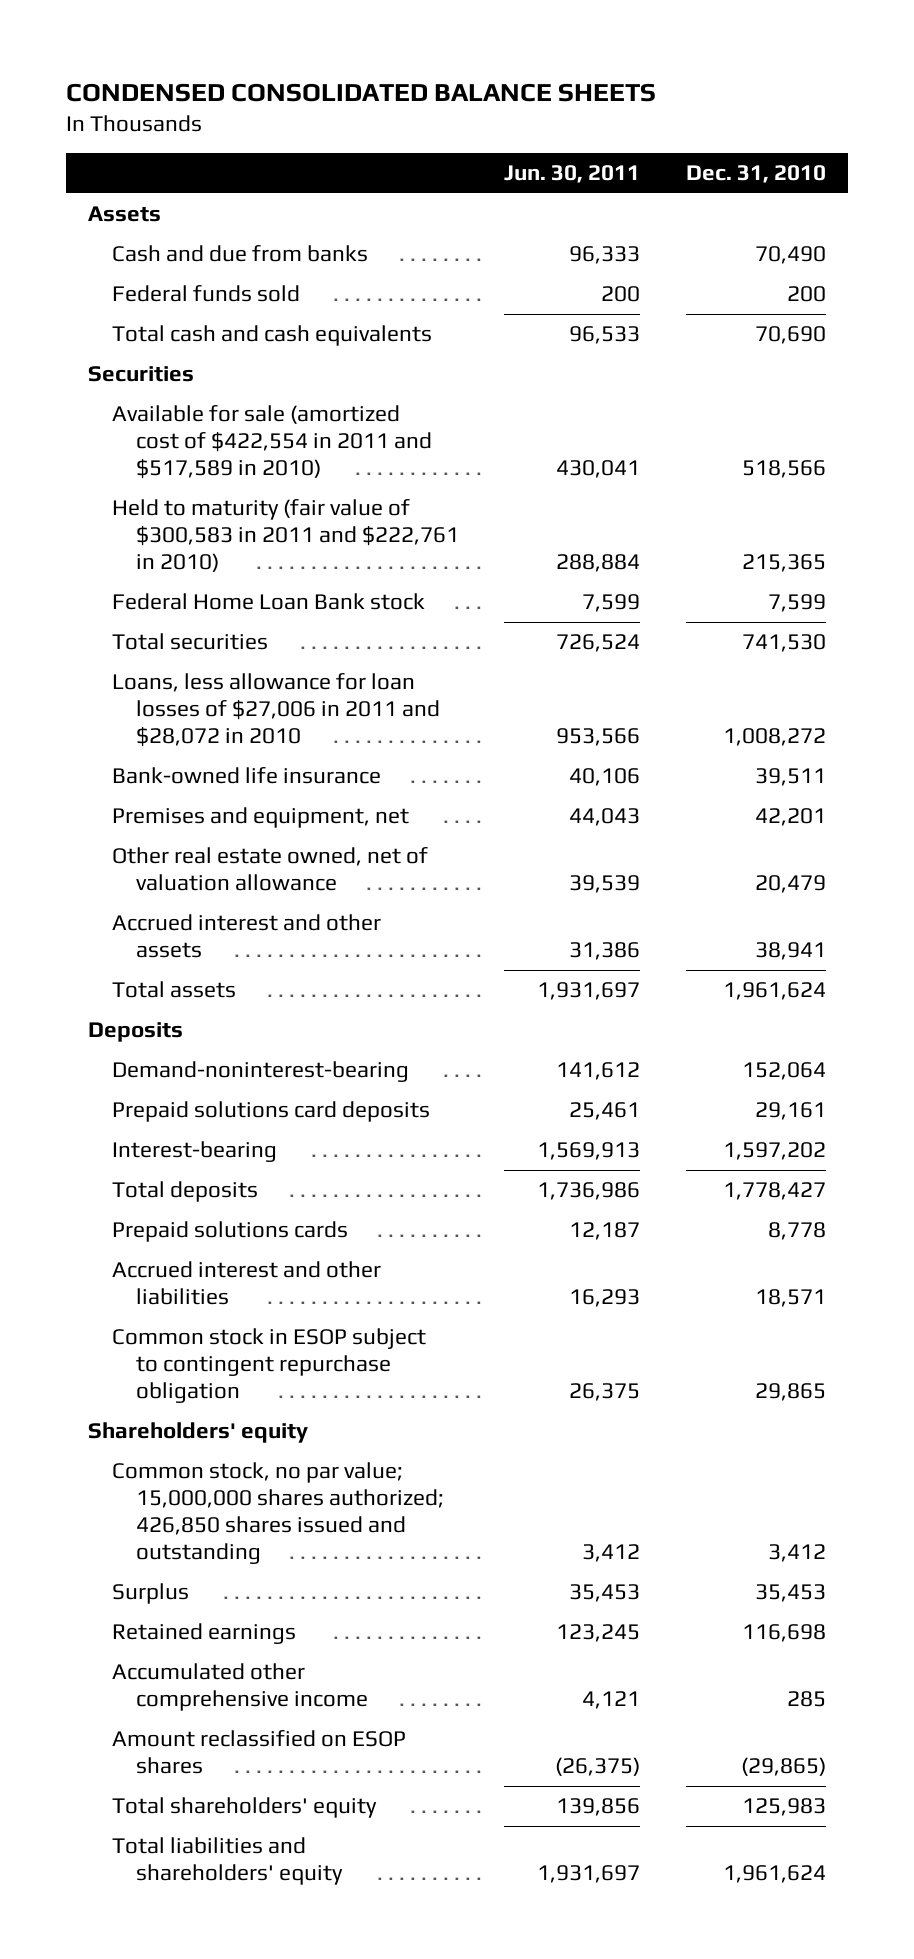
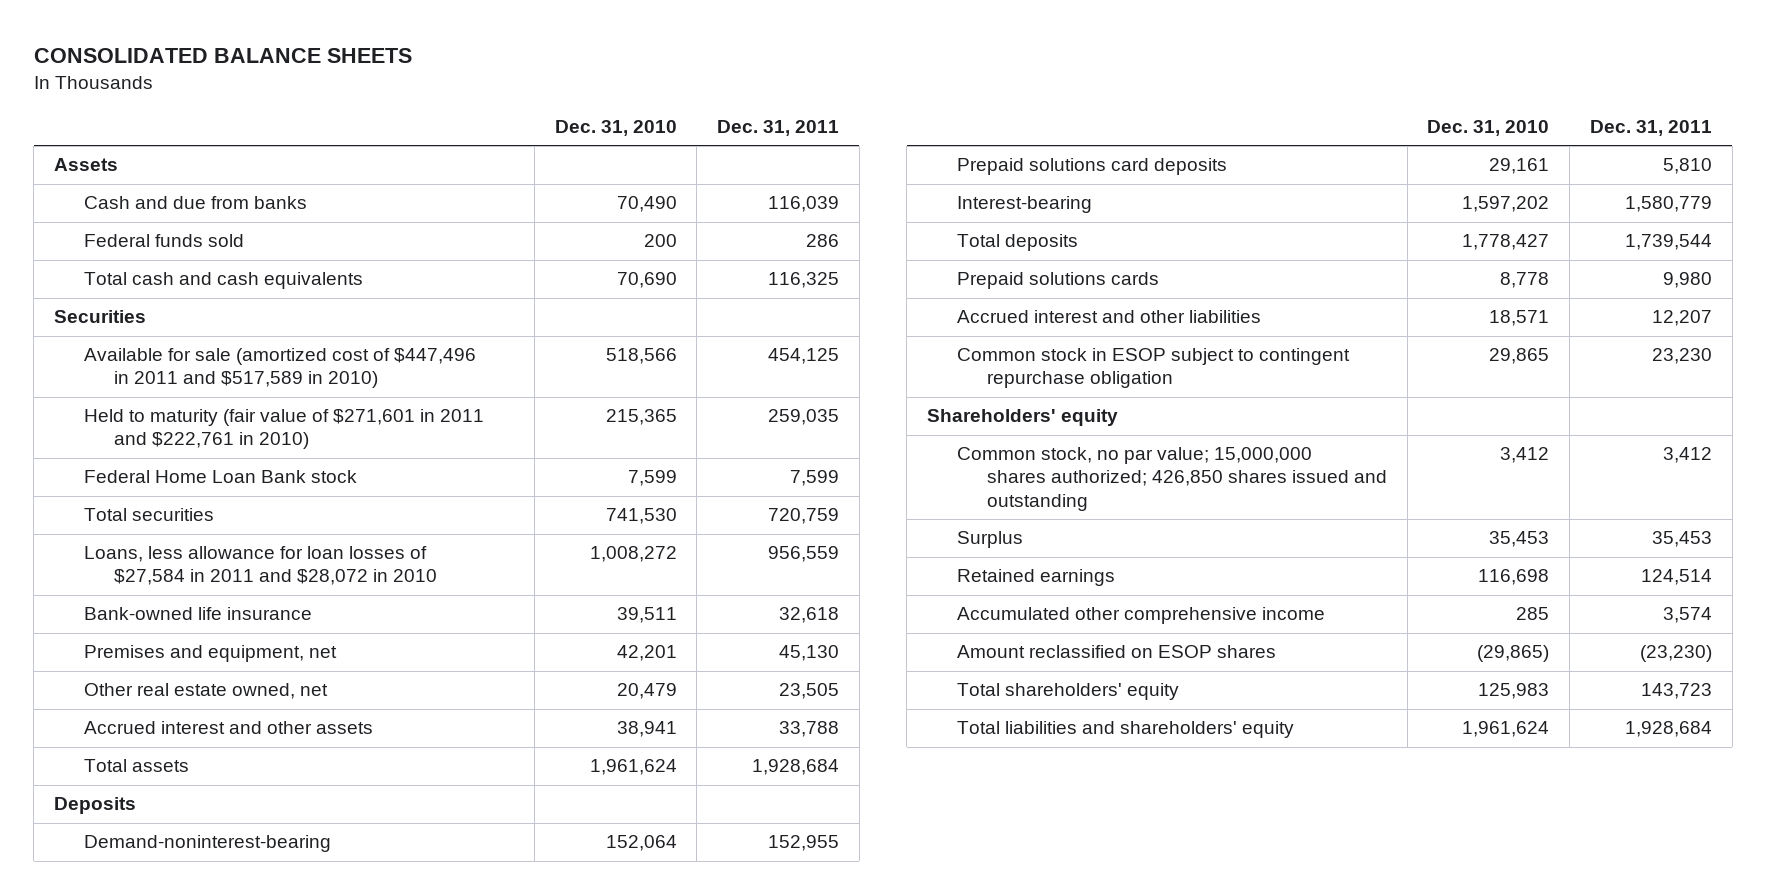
- CONDENSED CONSOLIDATED BALANCE SHEETS
+ CONSOLIDATED BALANCE SHEETS
- | Jun. 30, 2011 | Dec. 31, 2010
+ | Dec. 31, 2010 | Dec. 31, 2011
- Available for sale (amortized cost of $422,554 in 2011 and $517,589 in 2010) | 430,041 | 518,566
- Held to maturity (fair value of $300,583 in 2011 and $222,761 in 2010) | 288,884 | 215,365
+ Available for sale (amortized cost of $447,496 in 2011 and $517,589 in 2010) | 518,566 | 454,125
+ Held to maturity (fair value of $271,601 in 2011 and $222,761 in 2010) | 215,365 | 259,035
- Loans, less allowance for loan losses of $27,006 in 2011 and $28,072 in 2010 | 953,566 | 1,008,272
+ Loans, less allowance for loan losses of $27,584 in 2011 and $28,072 in 2010 | 1,008,272 | 956,559
- Other real estate owned, net of valuation allowance | 39,539 | 20,479
+ Other real estate owned, net | 20,479 | 23,505

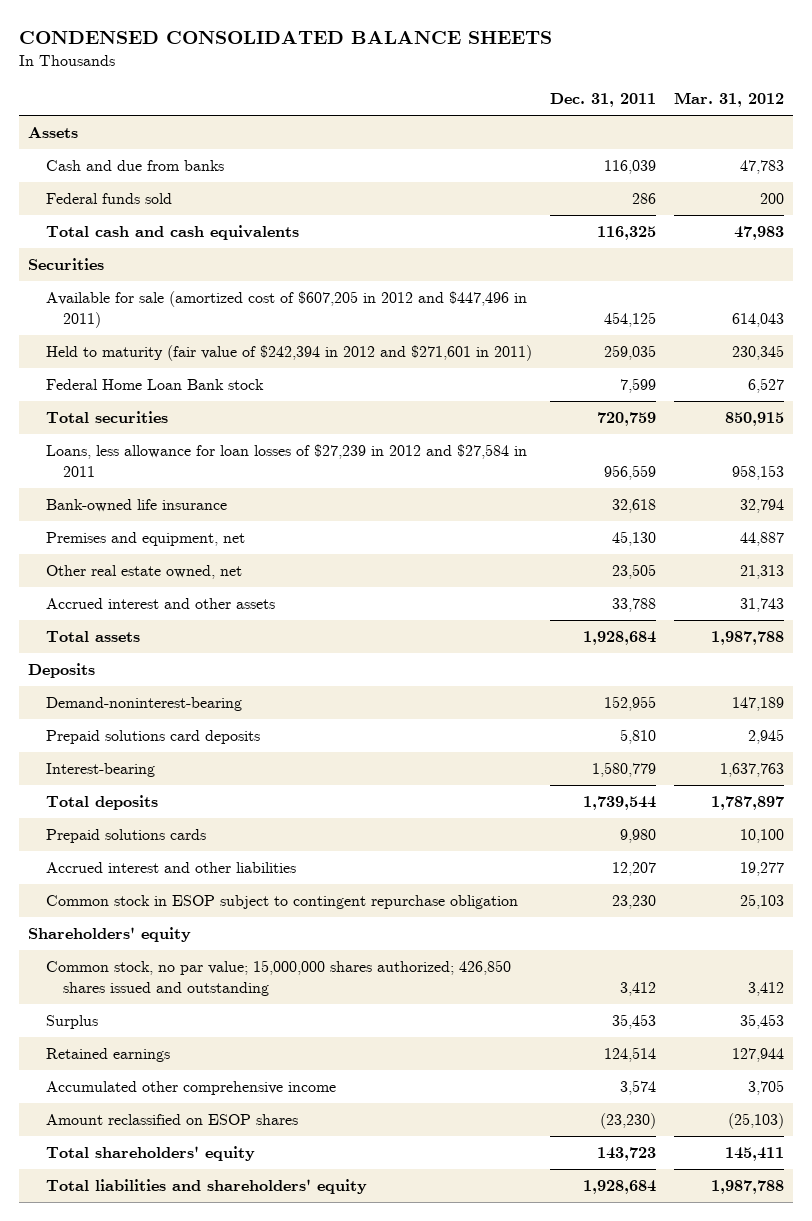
- CONSOLIDATED BALANCE SHEETS
+ CONDENSED CONSOLIDATED BALANCE SHEETS
- | Dec. 31, 2010 | Dec. 31, 2011
+ | Dec. 31, 2011 | Mar. 31, 2012
- Available for sale (amortized cost of $447,496 in 2011 and $517,589 in 2010) | 518,566 | 454,125
- Held to maturity (fair value of $271,601 in 2011 and $222,761 in 2010) | 215,365 | 259,035
+ Available for sale (amortized cost of $607,205 in 2012 and $447,496 in 2011) | 454,125 | 614,043
+ Held to maturity (fair value of $242,394 in 2012 and $271,601 in 2011) | 259,035 | 230,345
- Loans, less allowance for loan losses of $27,584 in 2011 and $28,072 in 2010 | 1,008,272 | 956,559
+ Loans, less allowance for loan losses of $27,239 in 2012 and $27,584 in 2011 | 956,559 | 958,153

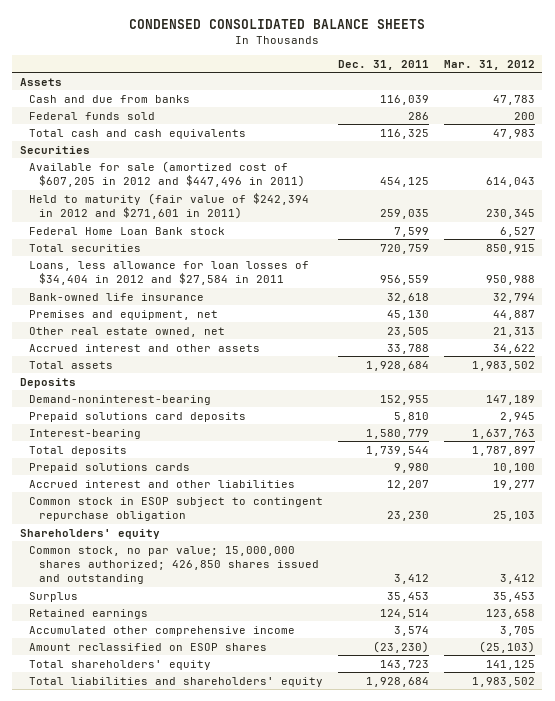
- Loans, less allowance for loan losses of $27,239 in 2012 and $27,584 in 2011 | 956,559 | 958,153
+ Loans, less allowance for loan losses of $34,404 in 2012 and $27,584 in 2011 | 956,559 | 950,988
- Accrued interest and other assets | 33,788 | 31,743
- Total assets | 1,928,684 | 1,987,788
+ Accrued interest and other assets | 33,788 | 34,622
+ Total assets | 1,928,684 | 1,983,502
- Retained earnings | 124,514 | 127,944
+ Retained earnings | 124,514 | 123,658
- Total shareholders' equity | 143,723 | 145,411
- Total liabilities and shareholders' equity | 1,928,684 | 1,987,788
+ Total shareholders' equity | 143,723 | 141,125
+ Total liabilities and shareholders' equity | 1,928,684 | 1,983,502

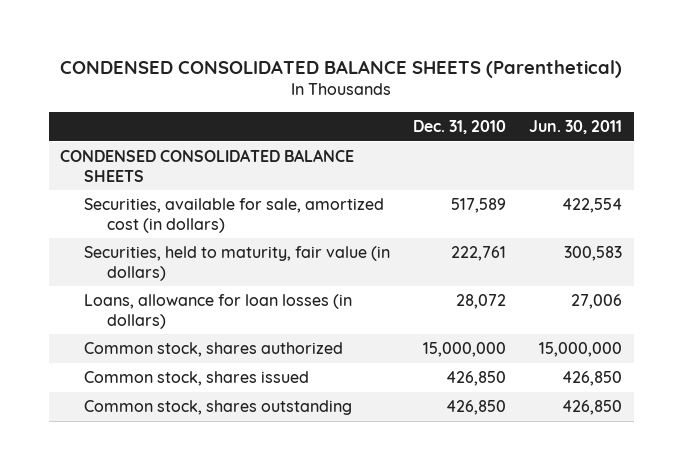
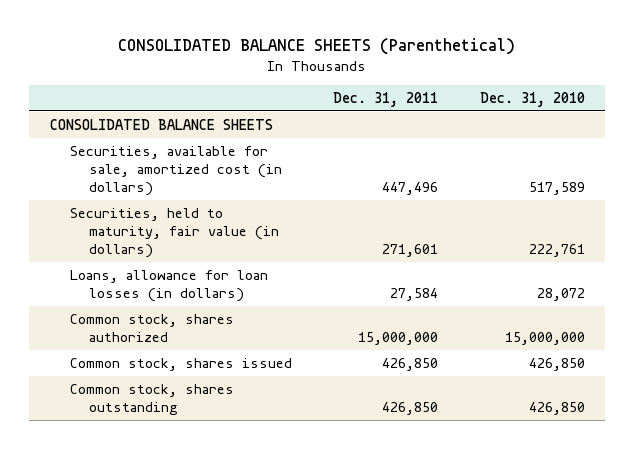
- CONDENSED CONSOLIDATED BALANCE SHEETS (Parenthetical)
+ CONSOLIDATED BALANCE SHEETS (Parenthetical)
- | Dec. 31, 2010 | Jun. 30, 2011
+ | Dec. 31, 2011 | Dec. 31, 2010
- CONDENSED CONSOLIDATED BALANCE SHEETS
+ CONSOLIDATED BALANCE SHEETS

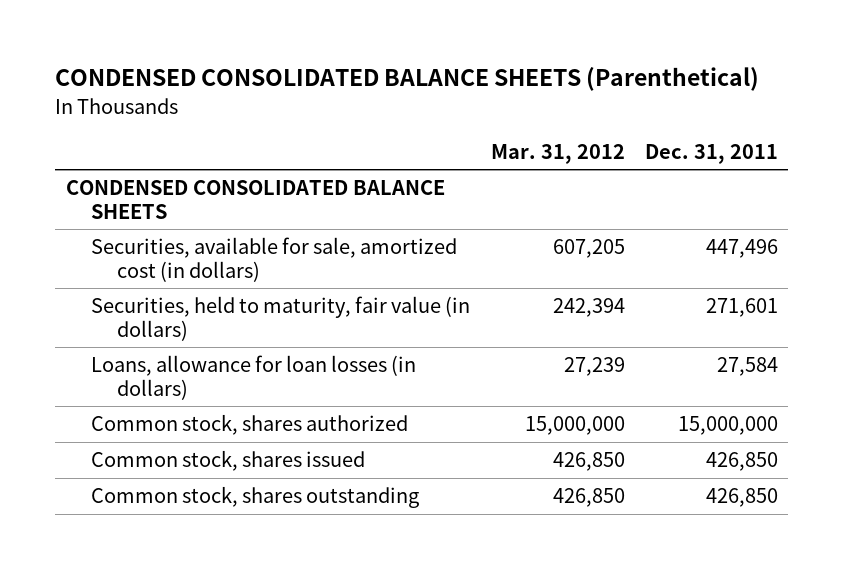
- CONSOLIDATED BALANCE SHEETS (Parenthetical)
+ CONDENSED CONSOLIDATED BALANCE SHEETS (Parenthetical)
- | Dec. 31, 2011 | Dec. 31, 2010
+ | Mar. 31, 2012 | Dec. 31, 2011
- CONSOLIDATED BALANCE SHEETS
+ CONDENSED CONSOLIDATED BALANCE SHEETS

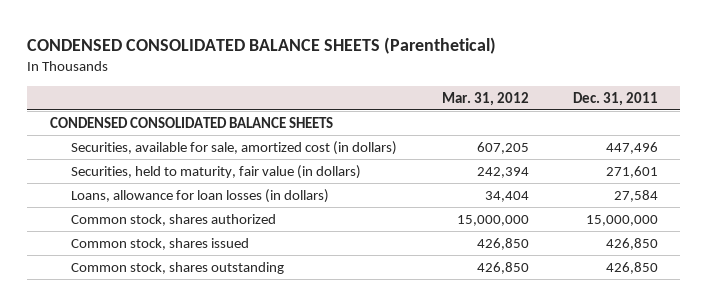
- Loans, allowance for loan losses (in dollars) | 27,239 | 27,584
+ Loans, allowance for loan losses (in dollars) | 34,404 | 27,584

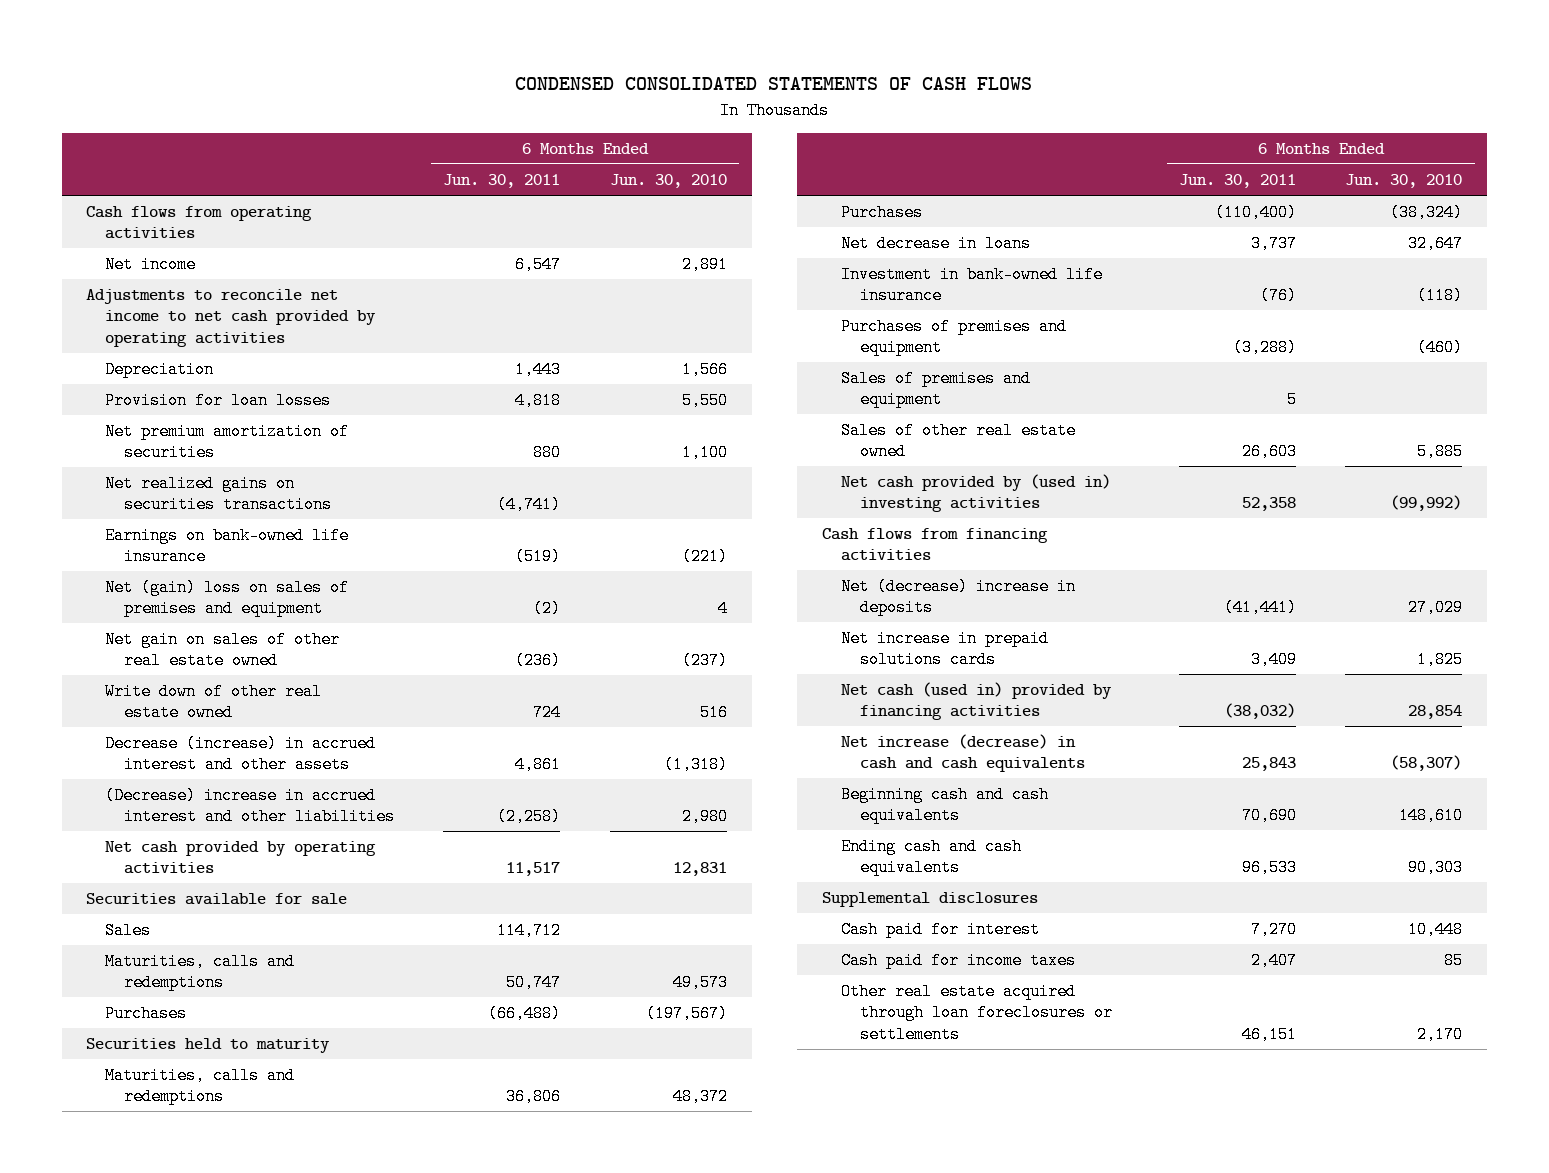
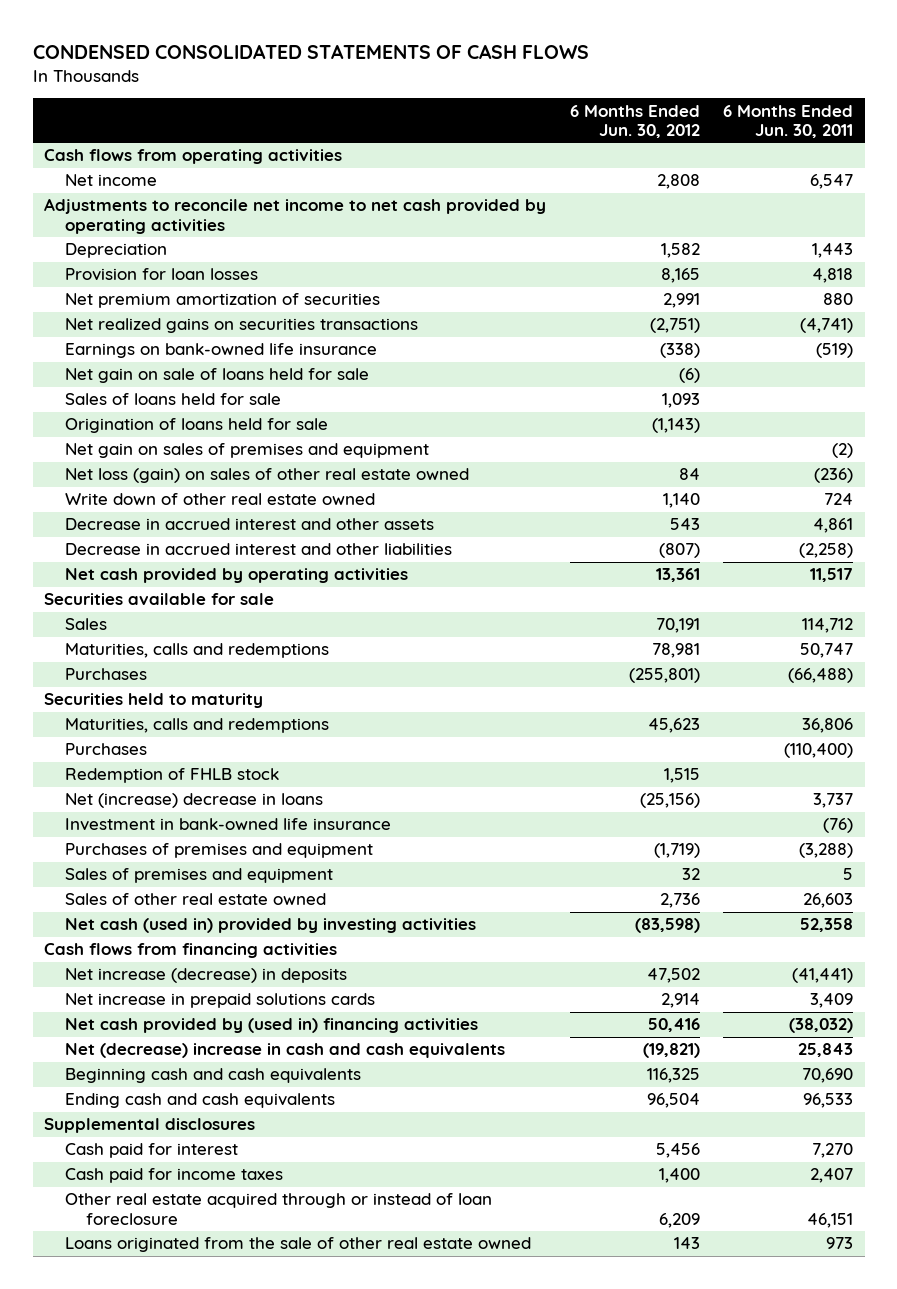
- | 6 Months Ended Jun. 30, 2011 | 6 Months Ended Jun. 30, 2010
+ | 6 Months Ended Jun. 30, 2012 | 6 Months Ended Jun. 30, 2011
- Net (gain) loss on sales of premises and equipment | (2) | 4
- Net gain on sales of other real estate owned | (236) | (237)
+ Net gain on sale of loans held for sale | (6) |
+ Sales of loans held for sale | 1,093 |
+ Origination of loans held for sale | (1,143) |
+ Net gain on sales of premises and equipment | | (2)
+ Net loss (gain) on sales of other real estate owned | 84 | (236)
- Decrease (increase) in accrued interest and other assets | 4,861 | (1,318)
- (Decrease) increase in accrued interest and other liabilities | (2,258) | 2,980
+ Decrease in accrued interest and other assets | 543 | 4,861
+ Decrease in accrued interest and other liabilities | (807) | (2,258)
- Net decrease in loans | 3,737 | 32,647
+ Redemption of FHLB stock | 1,515 |
+ Net (increase) decrease in loans | (25,156) | 3,737
- Net cash provided by (used in) investing activities | 52,358 | (99,992)
+ Net cash (used in) provided by investing activities | (83,598) | 52,358
- Net (decrease) increase in deposits | (41,441) | 27,029
+ Net increase (decrease) in deposits | 47,502 | (41,441)
- Net cash (used in) provided by financing activities | (38,032) | 28,854
- Net increase (decrease) in cash and cash equivalents | 25,843 | (58,307)
+ Net cash provided by (used in) financing activities | 50,416 | (38,032)
+ Net (decrease) increase in cash and cash equivalents | (19,821) | 25,843
- Other real estate acquired through loan foreclosures or settlements | 46,151 | 2,170
+ Other real estate acquired through or instead of loan foreclosure | 6,209 | 46,151
+ Loans originated from the sale of other real estate owned | 143 | 973

